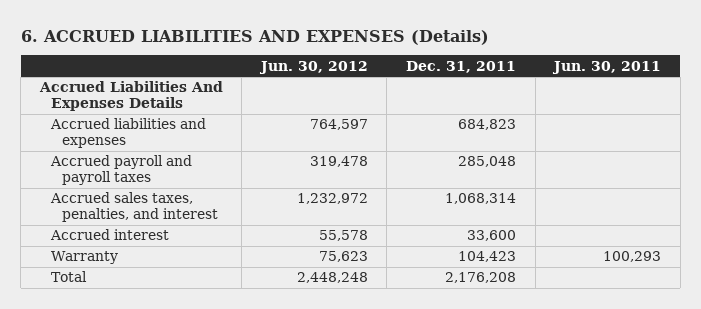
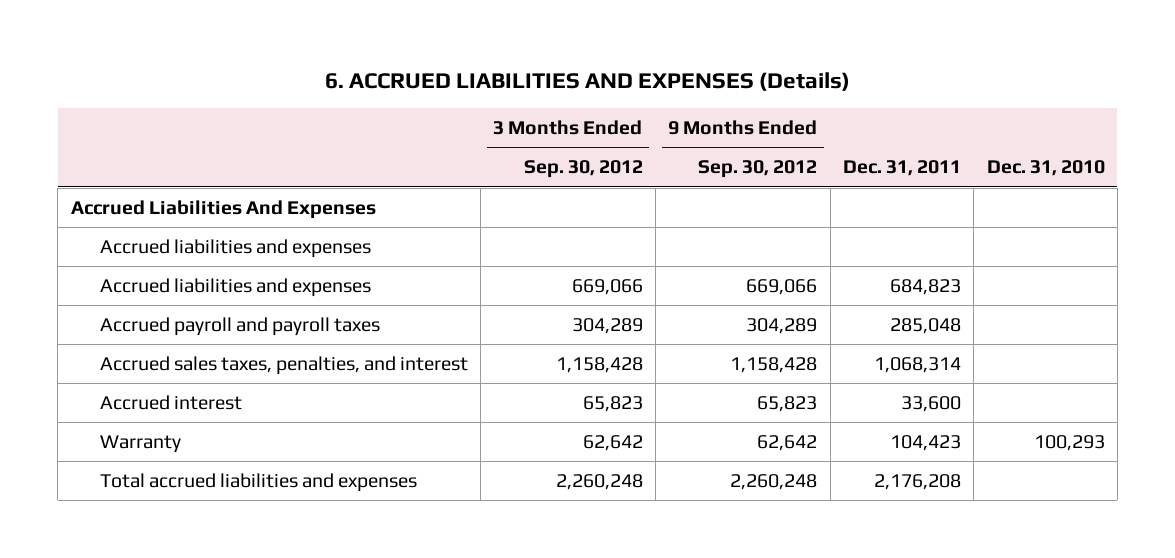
- | Jun. 30, 2012 | Dec. 31, 2011 | Jun. 30, 2011
+ | 3 Months Ended Sep. 30, 2012 | 9 Months Ended Sep. 30, 2012 | Dec. 31, 2011 | Dec. 31, 2010
- Accrued Liabilities And Expenses Details
+ Accrued Liabilities And Expenses
+ Accrued liabilities and expenses
- Total | 2,448,248 | 2,176,208 |
+ Total accrued liabilities and expenses | 2,260,248 | 2,260,248 | 2,176,208 |

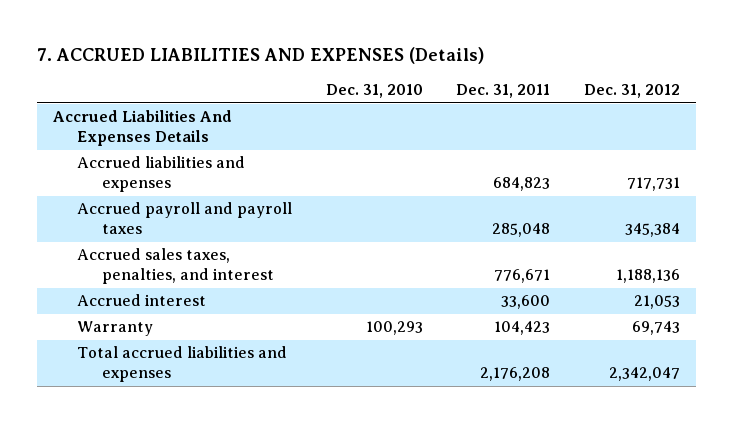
- 6. ACCRUED LIABILITIES AND EXPENSES (Details)
+ 7. ACCRUED LIABILITIES AND EXPENSES (Details)
- | 3 Months Ended Sep. 30, 2012 | 9 Months Ended Sep. 30, 2012 | Dec. 31, 2011 | Dec. 31, 2010
+ | Dec. 31, 2010 | Dec. 31, 2011 | Dec. 31, 2012
- Accrued Liabilities And Expenses
- Accrued liabilities and expenses
+ Accrued Liabilities And Expenses Details
- Accrued sales taxes, penalties, and interest | 1,158,428 | 1,158,428 | 1,068,314 |
+ Accrued sales taxes, penalties, and interest | | 776,671 | 1,188,136

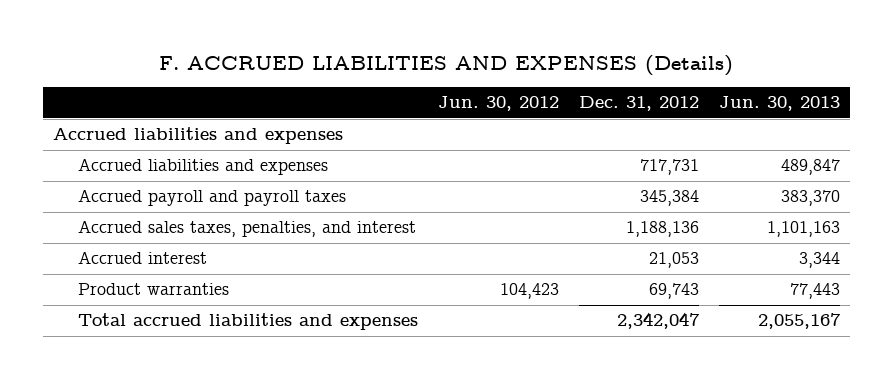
- 7. ACCRUED LIABILITIES AND EXPENSES (Details)
+ F. ACCRUED LIABILITIES AND EXPENSES (Details)
- | Dec. 31, 2010 | Dec. 31, 2011 | Dec. 31, 2012
+ | Jun. 30, 2012 | Dec. 31, 2012 | Jun. 30, 2013
- Accrued Liabilities And Expenses Details
+ Accrued liabilities and expenses
- Warranty | 100,293 | 104,423 | 69,743
+ Product warranties | 104,423 | 69,743 | 77,443

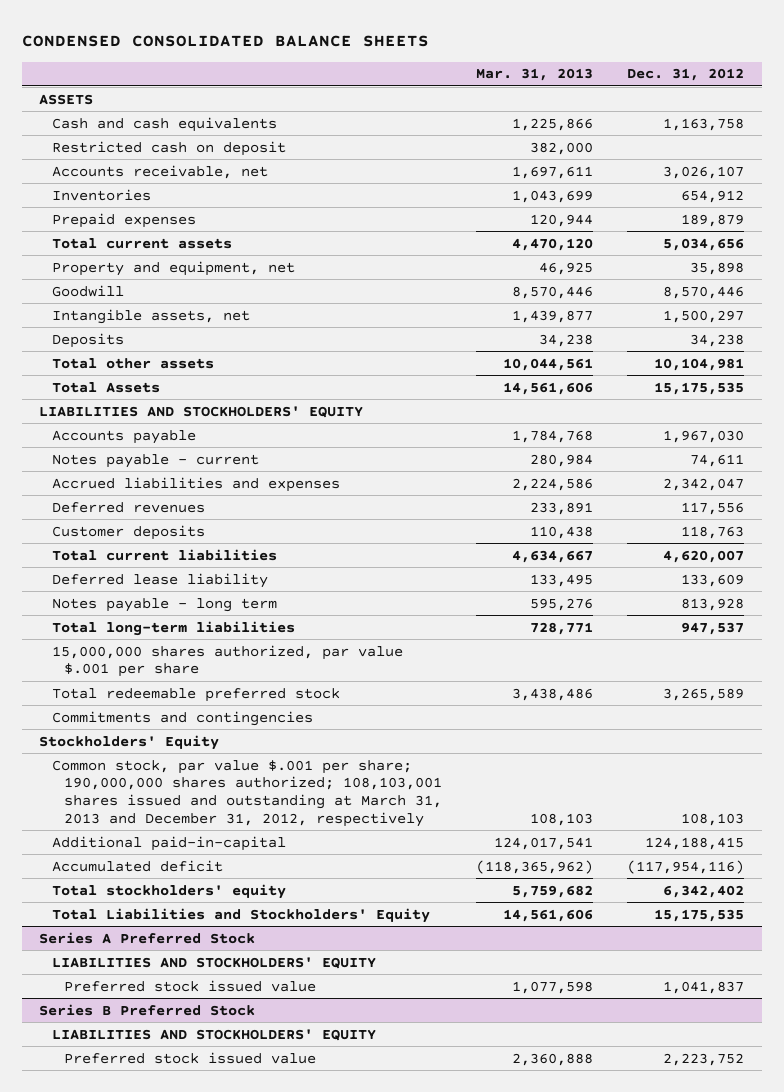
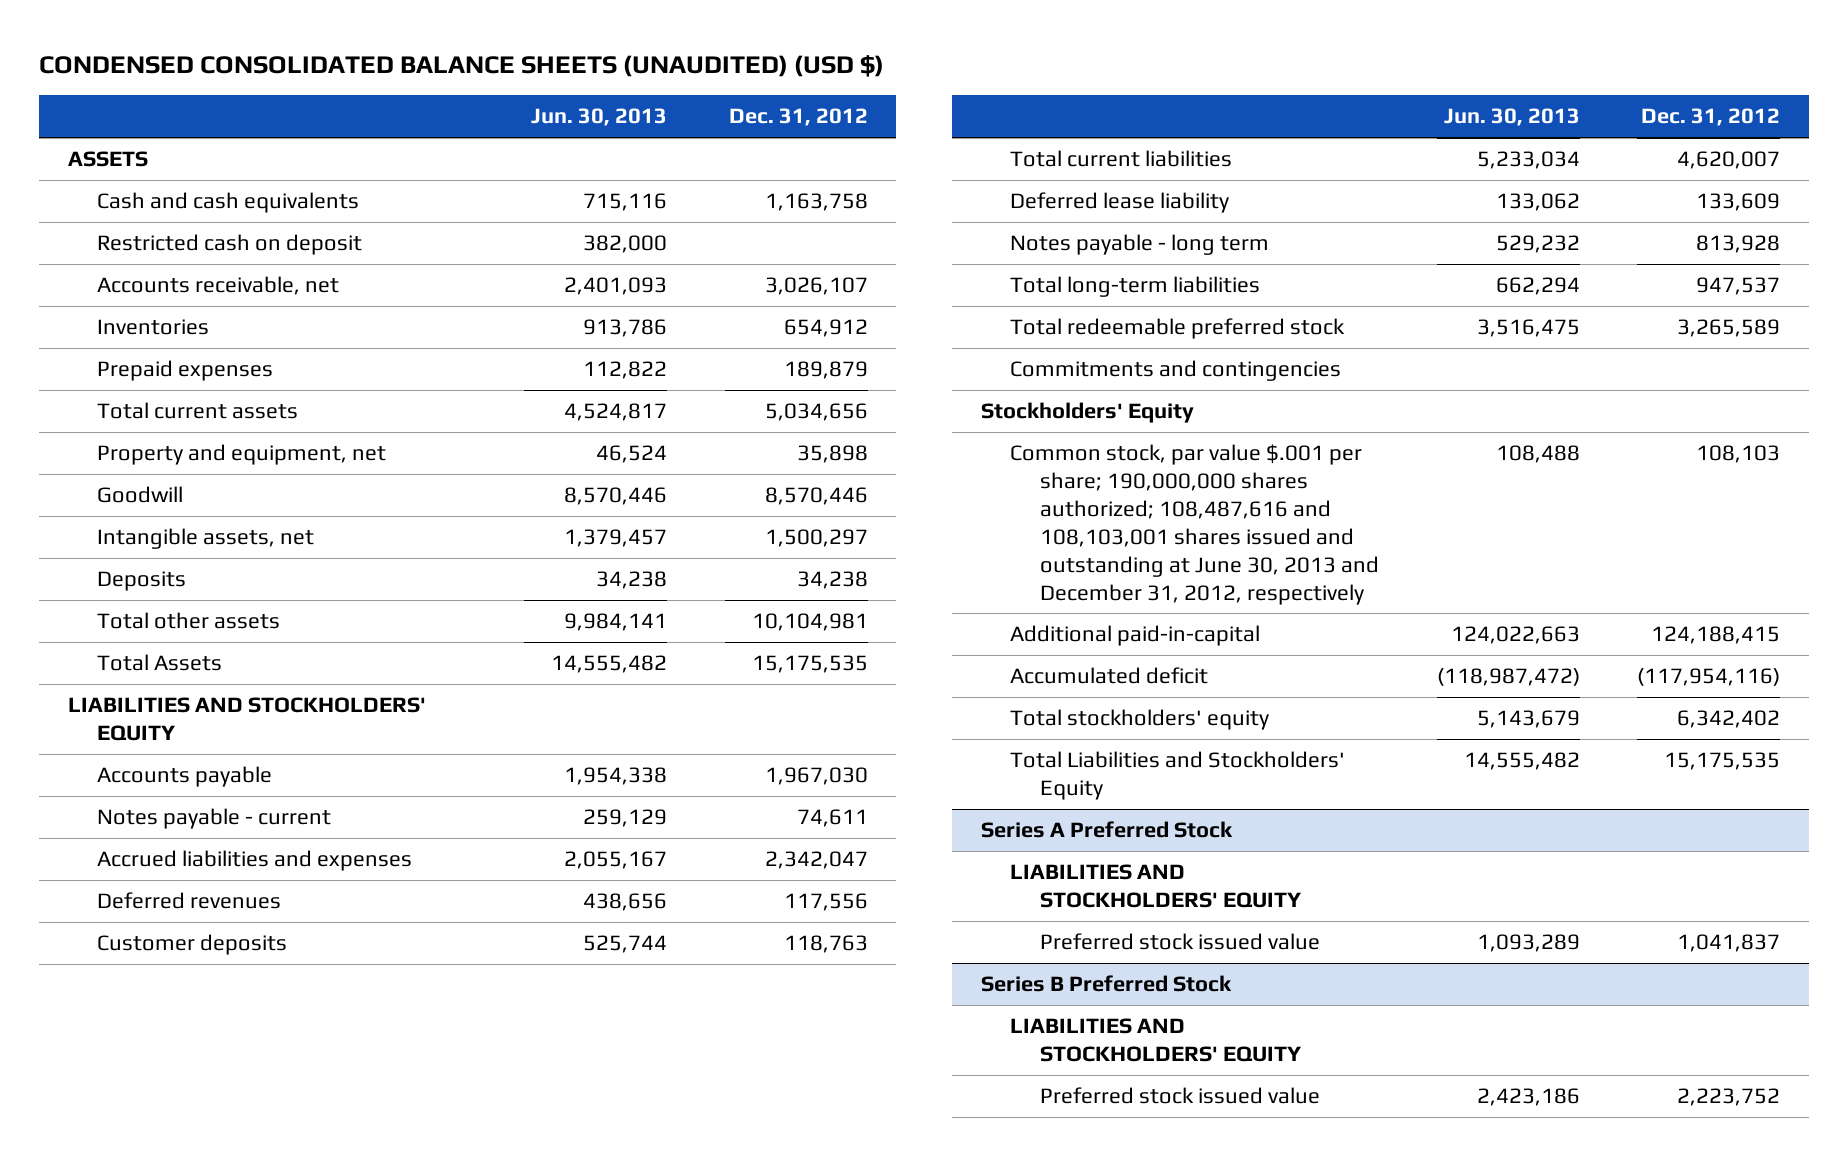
- CONDENSED CONSOLIDATED BALANCE SHEETS
+ CONDENSED CONSOLIDATED BALANCE SHEETS (UNAUDITED) (USD $)
- | Mar. 31, 2013 | Dec. 31, 2012
+ | Jun. 30, 2013 | Dec. 31, 2012
- 15,000,000 shares authorized, par value $.001 per share
- Common stock, par value $.001 per share; 190,000,000 shares authorized; 108,103,001 shares issued and outstanding at March 31, 2013 and December 31, 2012, respectively | 108,103 | 108,103
+ Common stock, par value $.001 per share; 190,000,000 shares authorized; 108,487,616 and 108,103,001 shares issued and outstanding at June 30, 2013 and December 31, 2012, respectively | 108,488 | 108,103

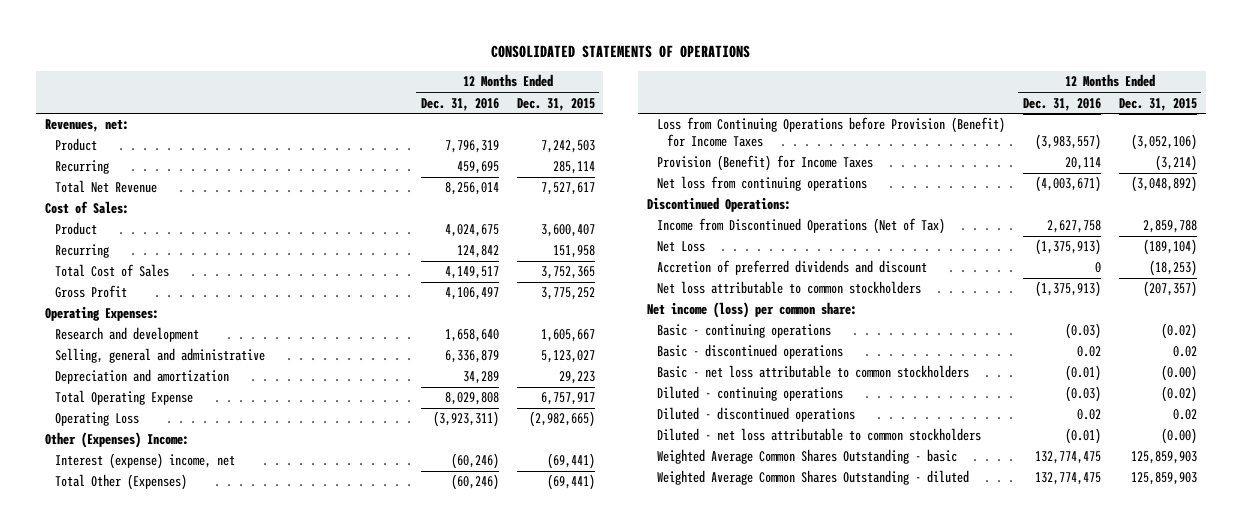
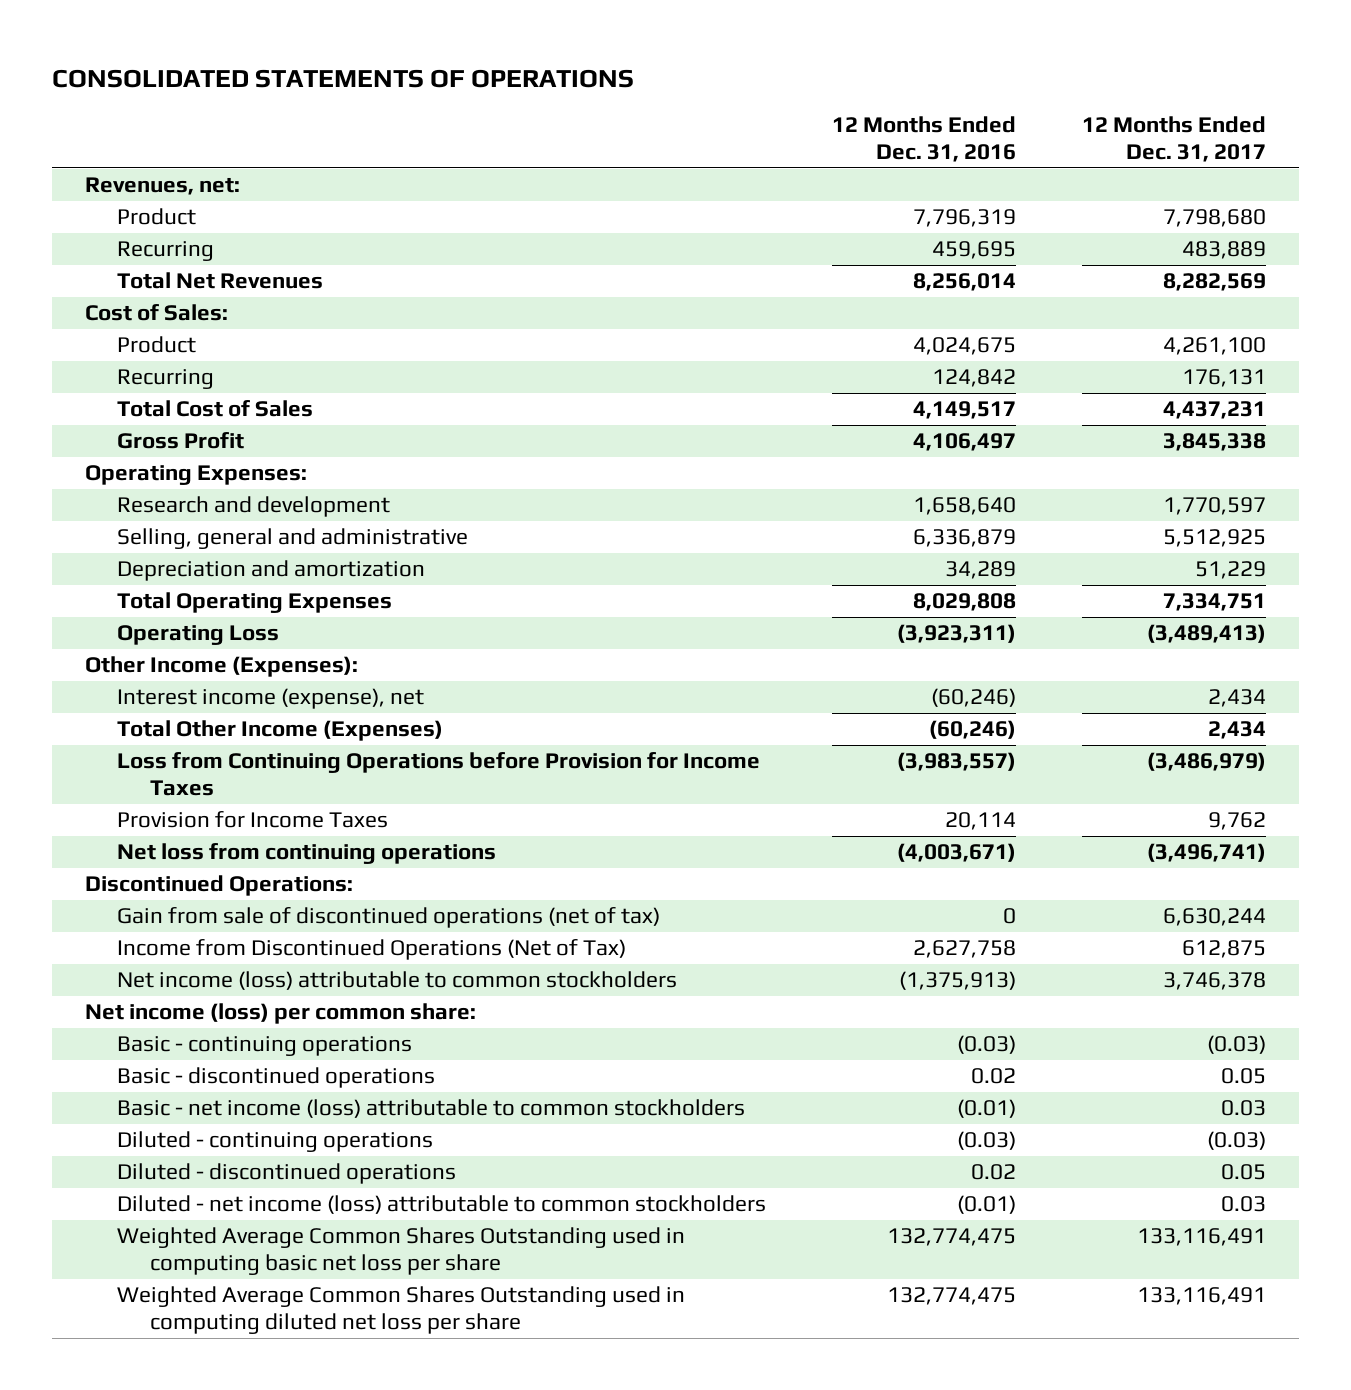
- | 12 Months Ended Dec. 31, 2016 | 12 Months Ended Dec. 31, 2015
+ | 12 Months Ended Dec. 31, 2016 | 12 Months Ended Dec. 31, 2017
- Total Net Revenue | 8,256,014 | 7,527,617
+ Total Net Revenues | 8,256,014 | 8,282,569
- Total Operating Expense | 8,029,808 | 6,757,917
+ Total Operating Expenses | 8,029,808 | 7,334,751
- Other (Expenses) Income:
- Interest (expense) income, net | (60,246) | (69,441)
- Total Other (Expenses) | (60,246) | (69,441)
- Loss from Continuing Operations before Provision (Benefit) for Income Taxes | (3,983,557) | (3,052,106)
- Provision (Benefit) for Income Taxes | 20,114 | (3,214)
+ Other Income (Expenses):
+ Interest income (expense), net | (60,246) | 2,434
+ Total Other Income (Expenses) | (60,246) | 2,434
+ Loss from Continuing Operations before Provision for Income Taxes | (3,983,557) | (3,486,979)
+ Provision for Income Taxes | 20,114 | 9,762
+ Gain from sale of discontinued operations (net of tax) | 0 | 6,630,244
- Net Loss | (1,375,913) | (189,104)
- Accretion of preferred dividends and discount | 0 | (18,253)
- Net loss attributable to common stockholders | (1,375,913) | (207,357)
+ Net income (loss) attributable to common stockholders | (1,375,913) | 3,746,378
- Basic - net loss attributable to common stockholders | (0.01) | (0.00)
+ Basic - net income (loss) attributable to common stockholders | (0.01) | 0.03
- Diluted - net loss attributable to common stockholders | (0.01) | (0.00)
- Weighted Average Common Shares Outstanding - basic | 132,774,475 | 125,859,903
- Weighted Average Common Shares Outstanding - diluted | 132,774,475 | 125,859,903
+ Diluted - net income (loss) attributable to common stockholders | (0.01) | 0.03
+ Weighted Average Common Shares Outstanding used in computing basic net loss per share | 132,774,475 | 133,116,491
+ Weighted Average Common Shares Outstanding used in computing diluted net loss per share | 132,774,475 | 133,116,491

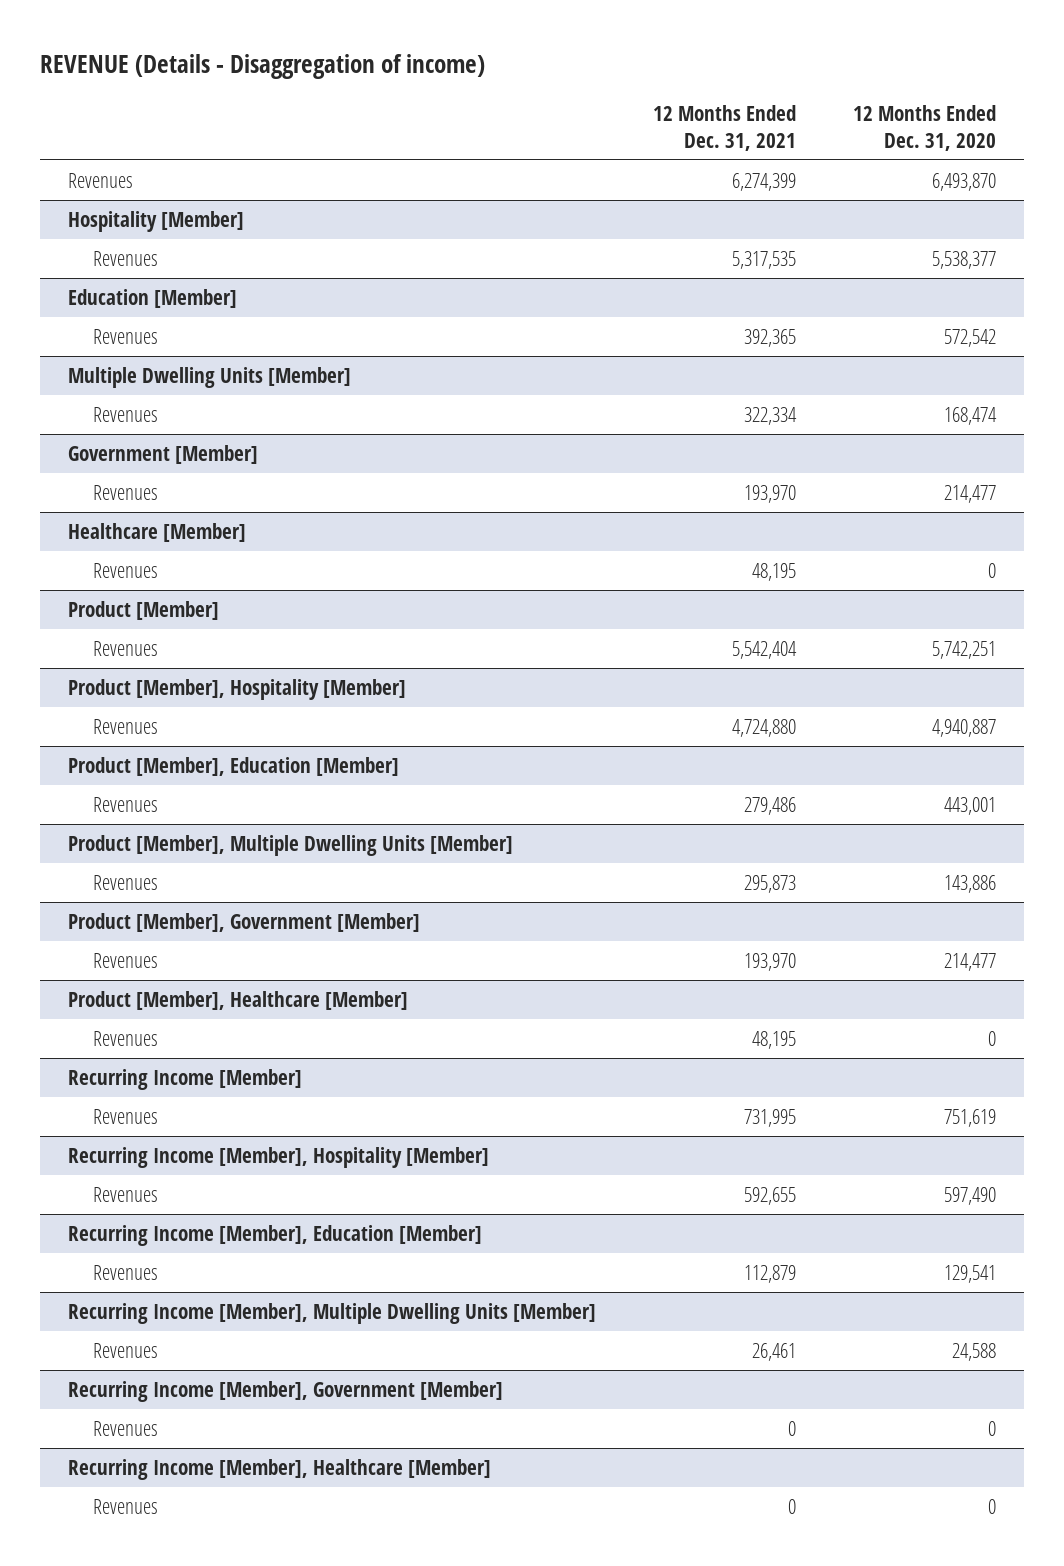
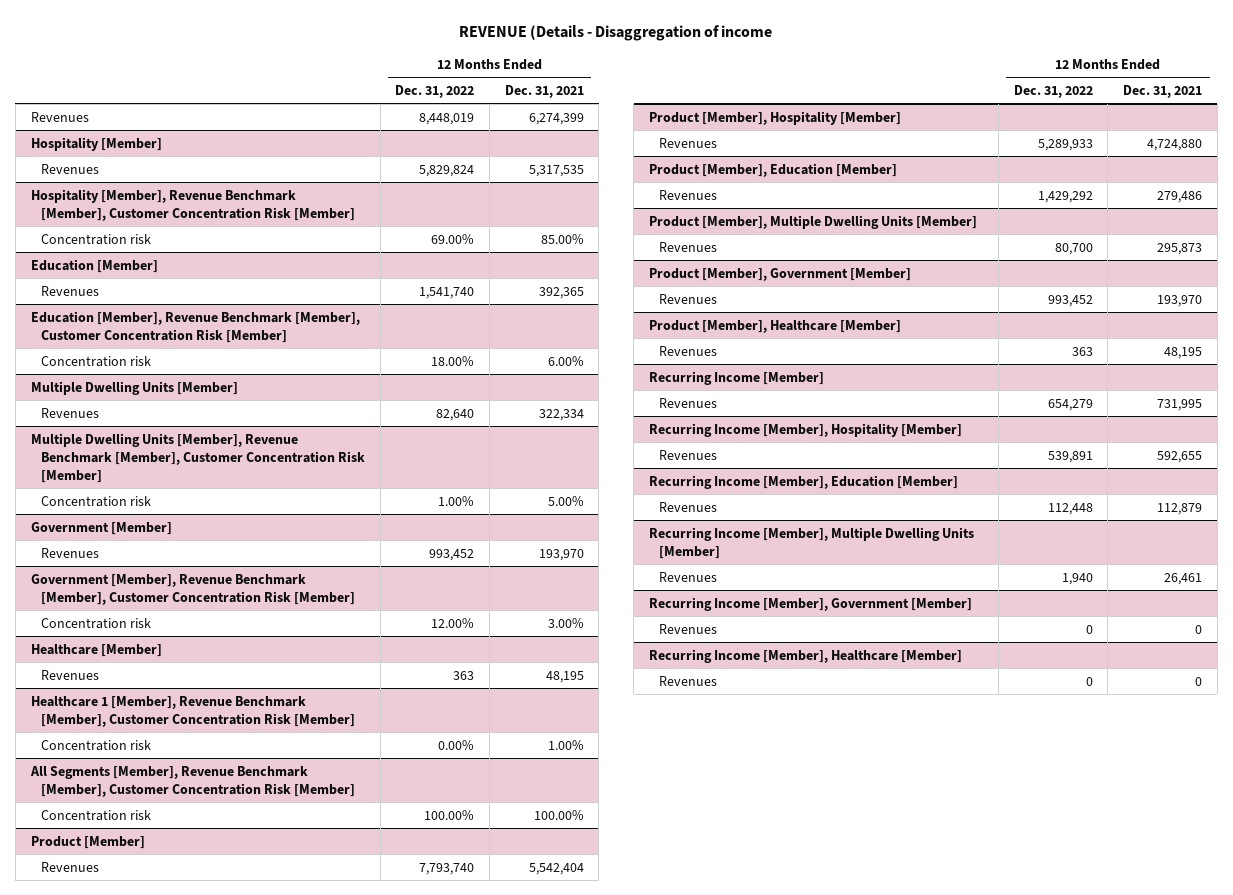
- REVENUE (Details - Disaggregation of income)
+ REVENUE (Details - Disaggregation of income
- | 12 Months Ended Dec. 31, 2021 | 12 Months Ended Dec. 31, 2020
+ | 12 Months Ended Dec. 31, 2022 | 12 Months Ended Dec. 31, 2021
+ Hospitality [Member], Revenue Benchmark [Member], Customer Concentration Risk [Member]
+ Concentration risk | 69.00% | 85.00%
+ Education [Member], Revenue Benchmark [Member], Customer Concentration Risk [Member]
+ Concentration risk | 18.00% | 6.00%
+ Multiple Dwelling Units [Member], Revenue Benchmark [Member], Customer Concentration Risk [Member]
+ Concentration risk | 1.00% | 5.00%
+ Government [Member], Revenue Benchmark [Member], Customer Concentration Risk [Member]
+ Concentration risk | 12.00% | 3.00%
+ Healthcare 1 [Member], Revenue Benchmark [Member], Customer Concentration Risk [Member]
+ Concentration risk | 0.00% | 1.00%
+ All Segments [Member], Revenue Benchmark [Member], Customer Concentration Risk [Member]
+ Concentration risk | 100.00% | 100.00%

